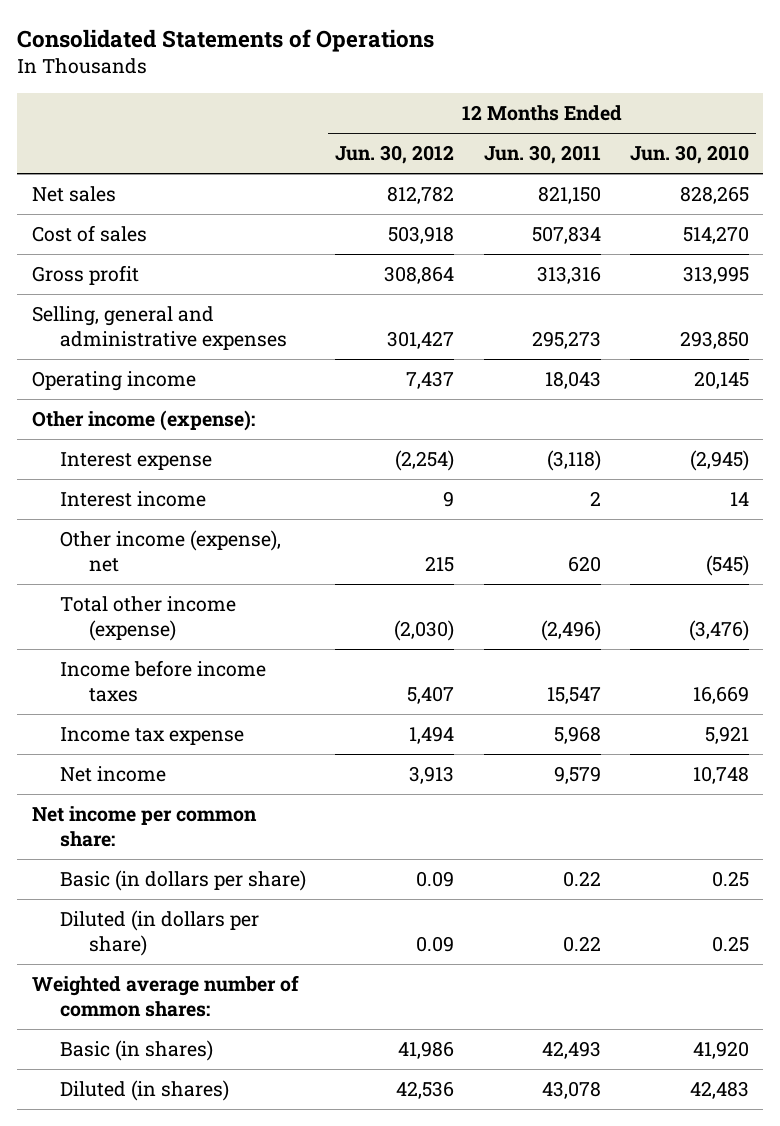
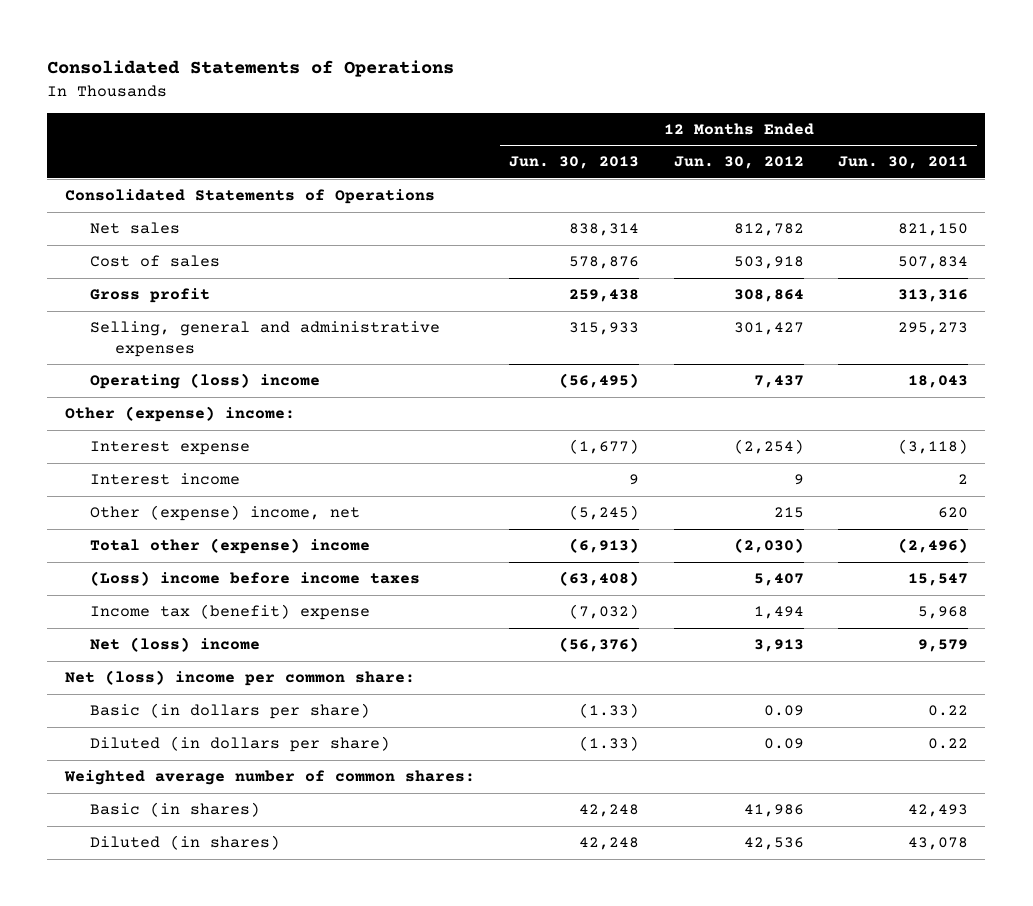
- | 12 Months Ended Jun. 30, 2012 | 12 Months Ended Jun. 30, 2011 | 12 Months Ended Jun. 30, 2010
+ | 12 Months Ended Jun. 30, 2013 | 12 Months Ended Jun. 30, 2012 | 12 Months Ended Jun. 30, 2011
+ Consolidated Statements of Operations
- Operating income | 7,437 | 18,043 | 20,145
- Other income (expense):
+ Operating (loss) income | (56,495) | 7,437 | 18,043
+ Other (expense) income:
- Other income (expense), net | 215 | 620 | (545)
- Total other income (expense) | (2,030) | (2,496) | (3,476)
- Income before income taxes | 5,407 | 15,547 | 16,669
- Income tax expense | 1,494 | 5,968 | 5,921
- Net income | 3,913 | 9,579 | 10,748
- Net income per common share:
+ Other (expense) income, net | (5,245) | 215 | 620
+ Total other (expense) income | (6,913) | (2,030) | (2,496)
+ (Loss) income before income taxes | (63,408) | 5,407 | 15,547
+ Income tax (benefit) expense | (7,032) | 1,494 | 5,968
+ Net (loss) income | (56,376) | 3,913 | 9,579
+ Net (loss) income per common share:

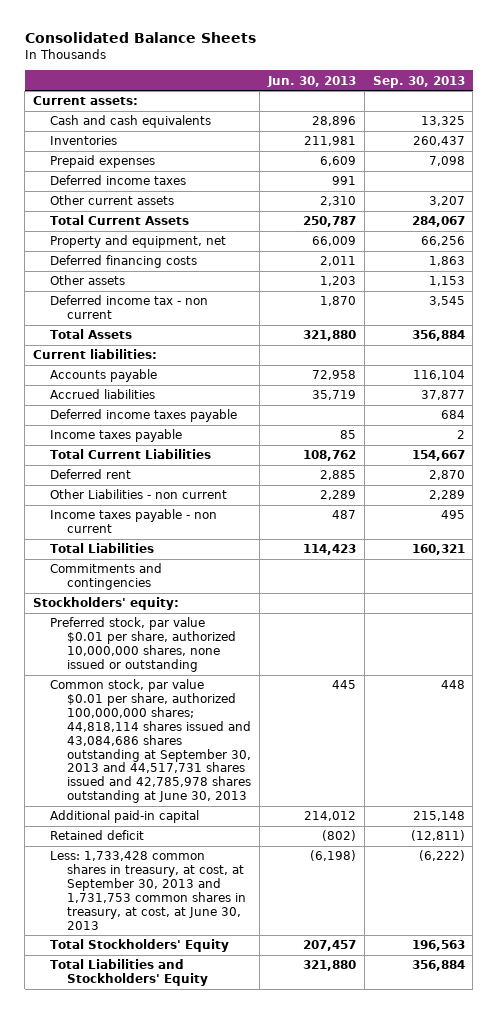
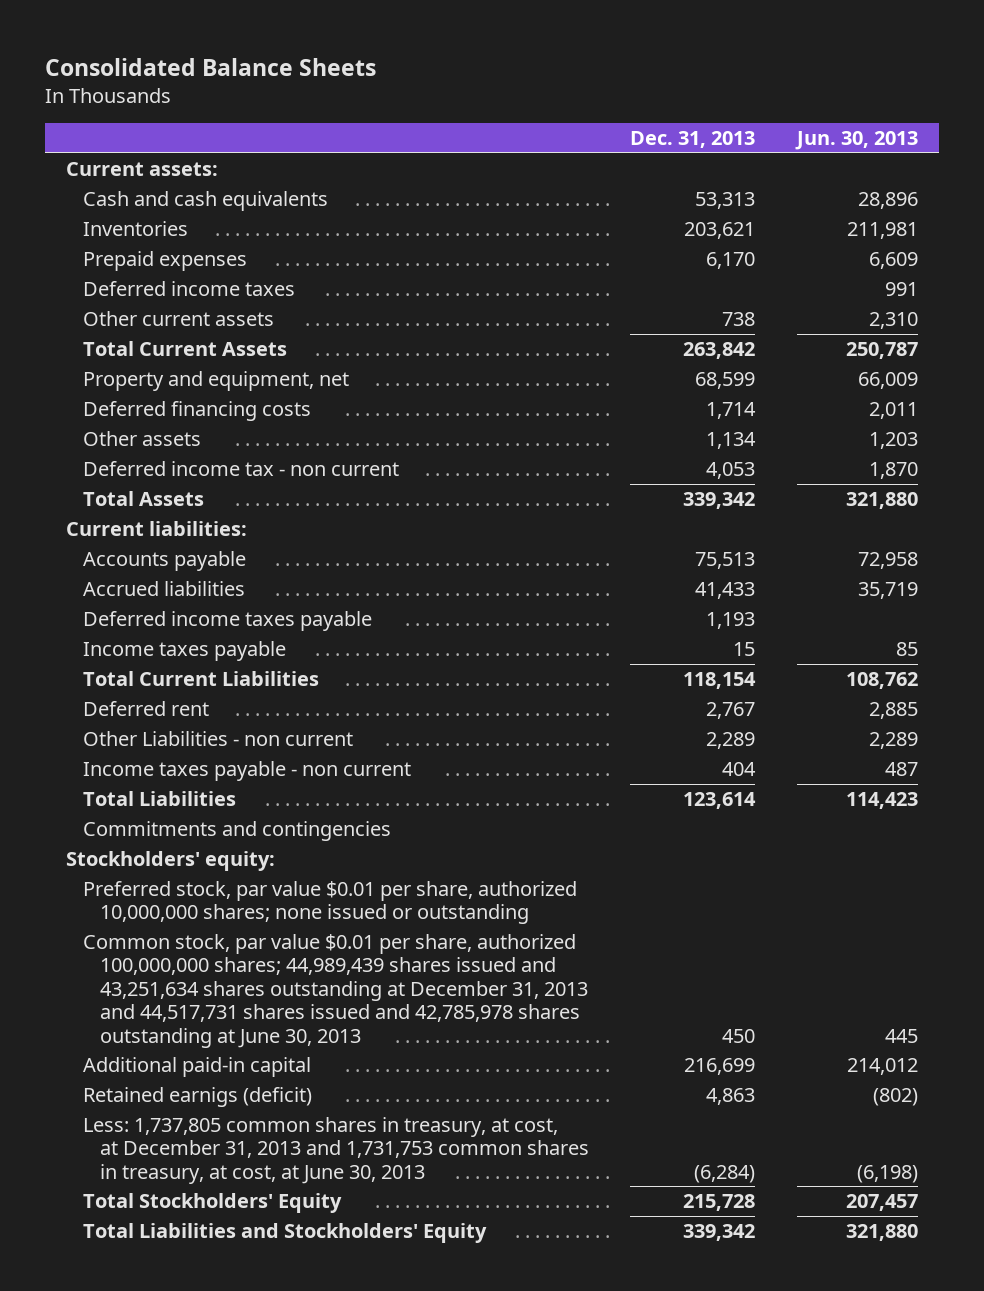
- | Jun. 30, 2013 | Sep. 30, 2013
+ | Dec. 31, 2013 | Jun. 30, 2013
- Preferred stock, par value $0.01 per share, authorized 10,000,000 shares, none issued or outstanding
- Common stock, par value $0.01 per share, authorized 100,000,000 shares; 44,818,114 shares issued and 43,084,686 shares outstanding at September 30, 2013 and 44,517,731 shares issued and 42,785,978 shares outstanding at June 30, 2013 | 445 | 448
+ Preferred stock, par value $0.01 per share, authorized 10,000,000 shares; none issued or outstanding
+ Common stock, par value $0.01 per share, authorized 100,000,000 shares; 44,989,439 shares issued and 43,251,634 shares outstanding at December 31, 2013 and 44,517,731 shares issued and 42,785,978 shares outstanding at June 30, 2013 | 450 | 445
- Retained deficit | (802) | (12,811)
- Less: 1,733,428 common shares in treasury, at cost, at September 30, 2013 and 1,731,753 common shares in treasury, at cost, at June 30, 2013 | (6,198) | (6,222)
+ Retained earnigs (deficit) | 4,863 | (802)
+ Less: 1,737,805 common shares in treasury, at cost, at December 31, 2013 and 1,731,753 common shares in treasury, at cost, at June 30, 2013 | (6,284) | (6,198)

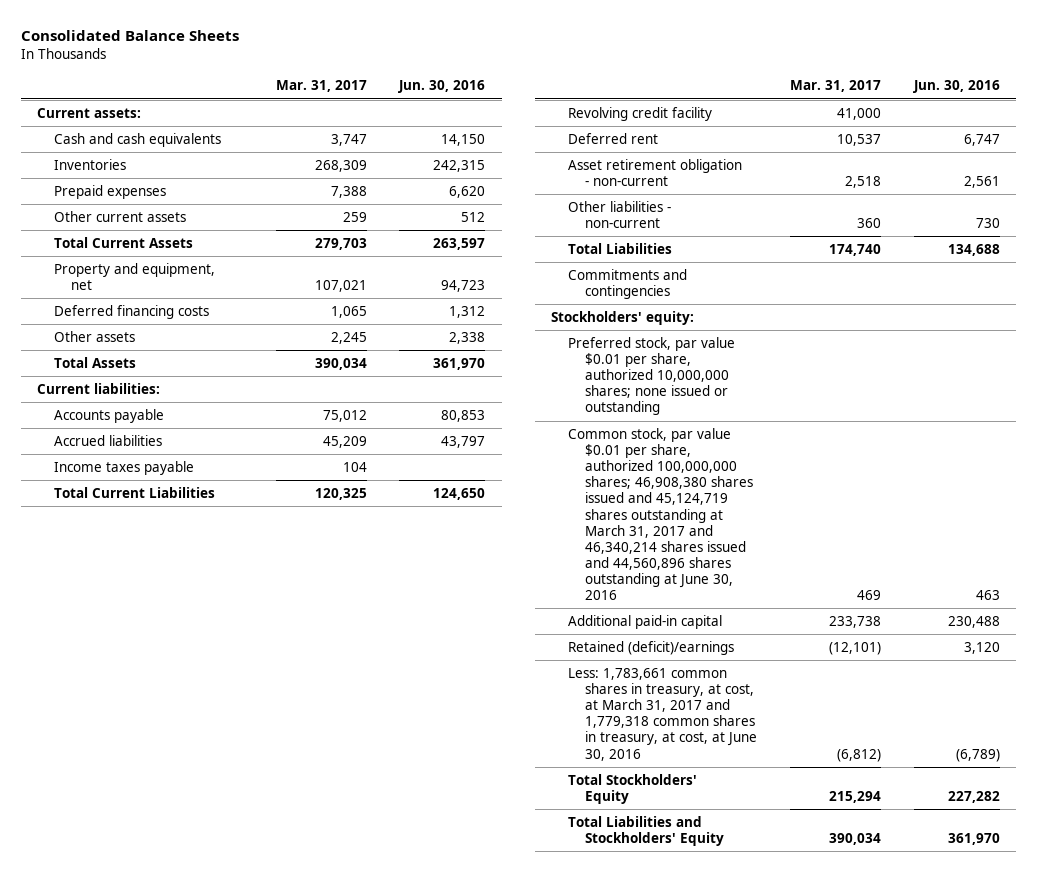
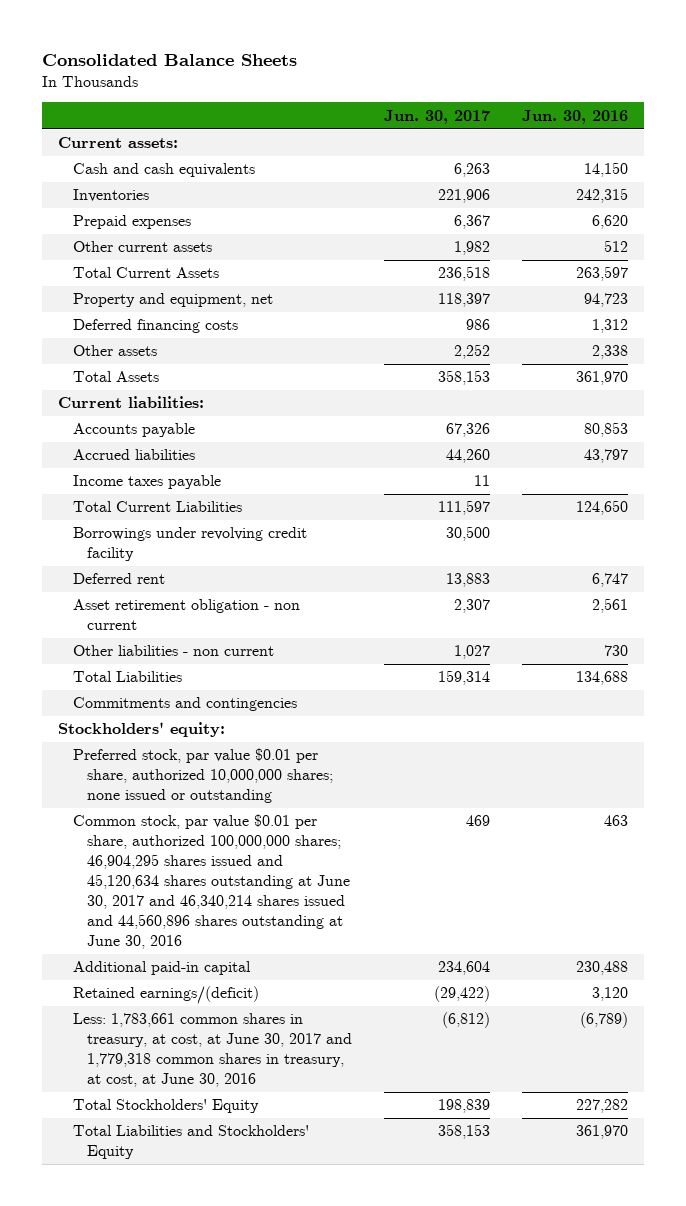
- | Mar. 31, 2017 | Jun. 30, 2016
+ | Jun. 30, 2017 | Jun. 30, 2016
- Revolving credit facility | 41,000 |
+ Borrowings under revolving credit facility | 30,500 |
- Asset retirement obligation - non-current | 2,518 | 2,561
- Other liabilities - non-current | 360 | 730
+ Asset retirement obligation - non current | 2,307 | 2,561
+ Other liabilities - non current | 1,027 | 730
- Common stock, par value $0.01 per share, authorized 100,000,000 shares; 46,908,380 shares issued and 45,124,719 shares outstanding at March 31, 2017 and 46,340,214 shares issued and 44,560,896 shares outstanding at June 30, 2016 | 469 | 463
+ Common stock, par value $0.01 per share, authorized 100,000,000 shares; 46,904,295 shares issued and 45,120,634 shares outstanding at June 30, 2017 and 46,340,214 shares issued and 44,560,896 shares outstanding at June 30, 2016 | 469 | 463
- Retained (deficit)/earnings | (12,101) | 3,120
- Less: 1,783,661 common shares in treasury, at cost, at March 31, 2017 and 1,779,318 common shares in treasury, at cost, at June 30, 2016 | (6,812) | (6,789)
+ Retained earnings/(deficit) | (29,422) | 3,120
+ Less: 1,783,661 common shares in treasury, at cost, at June 30, 2017 and 1,779,318 common shares in treasury, at cost, at June 30, 2016 | (6,812) | (6,789)

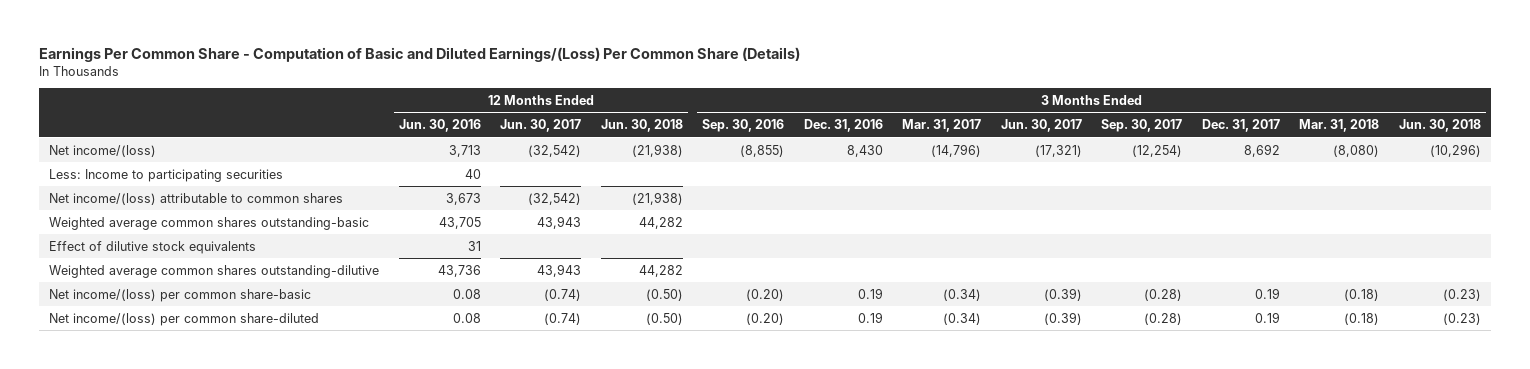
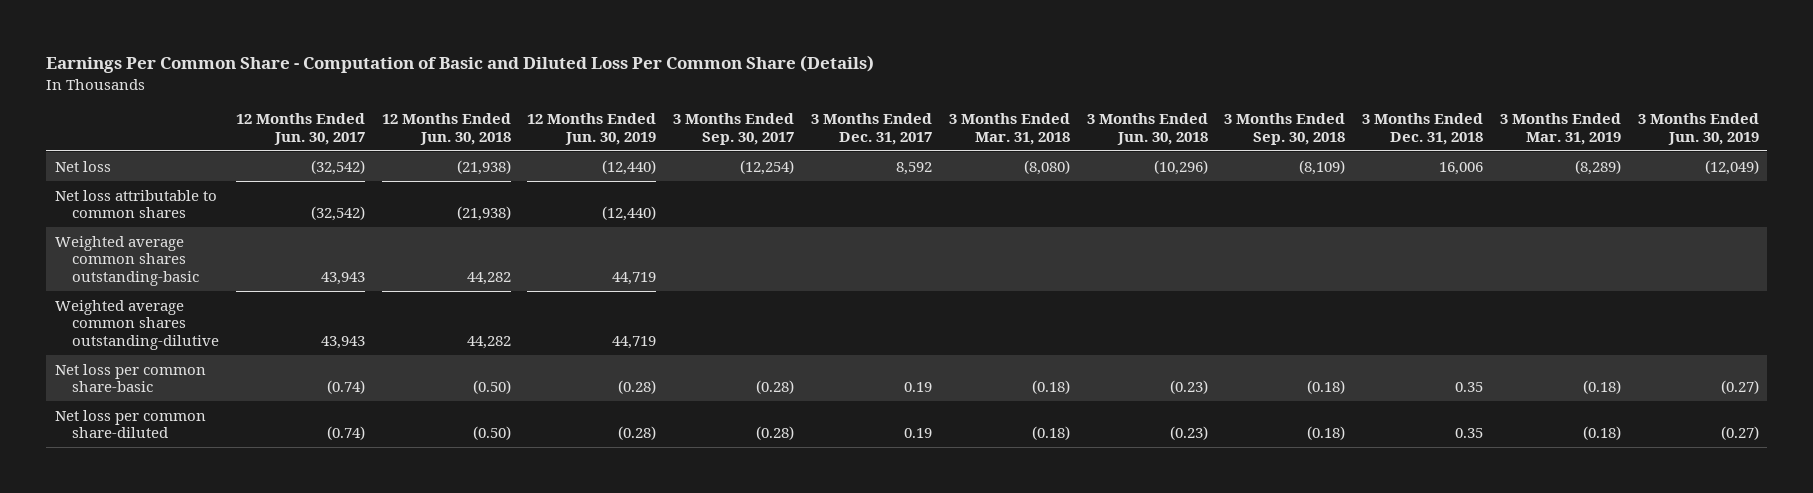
- Earnings Per Common Share - Computation of Basic and Diluted Earnings/(Loss) Per Common Share (Details)
+ Earnings Per Common Share - Computation of Basic and Diluted Loss Per Common Share (Details)
- | 12 Months Ended Jun. 30, 2016 | 12 Months Ended Jun. 30, 2017 | 12 Months Ended Jun. 30, 2018 | 3 Months Ended Sep. 30, 2016 | 3 Months Ended Dec. 31, 2016 | 3 Months Ended Mar. 31, 2017 | 3 Months Ended Jun. 30, 2017 | 3 Months Ended Sep. 30, 2017 | 3 Months Ended Dec. 31, 2017 | 3 Months Ended Mar. 31, 2018 | 3 Months Ended Jun. 30, 2018
+ | 12 Months Ended Jun. 30, 2017 | 12 Months Ended Jun. 30, 2018 | 12 Months Ended Jun. 30, 2019 | 3 Months Ended Sep. 30, 2017 | 3 Months Ended Dec. 31, 2017 | 3 Months Ended Mar. 31, 2018 | 3 Months Ended Jun. 30, 2018 | 3 Months Ended Sep. 30, 2018 | 3 Months Ended Dec. 31, 2018 | 3 Months Ended Mar. 31, 2019 | 3 Months Ended Jun. 30, 2019
- Net income/(loss) | 3,713 | (32,542) | (21,938) | (8,855) | 8,430 | (14,796) | (17,321) | (12,254) | 8,692 | (8,080) | (10,296)
- Less: Income to participating securities | 40 | | | | | | | | | |
- Net income/(loss) attributable to common shares | 3,673 | (32,542) | (21,938) | | | | | | | |
+ Net loss | (32,542) | (21,938) | (12,440) | (12,254) | 8,592 | (8,080) | (10,296) | (8,109) | 16,006 | (8,289) | (12,049)
+ Net loss attributable to common shares | (32,542) | (21,938) | (12,440) | | | | | | | |
- Effect of dilutive stock equivalents | 31 | | | | | | | | | |
- Net income/(loss) per common share-basic | 0.08 | (0.74) | (0.50) | (0.20) | 0.19 | (0.34) | (0.39) | (0.28) | 0.19 | (0.18) | (0.23)
- Net income/(loss) per common share-diluted | 0.08 | (0.74) | (0.50) | (0.20) | 0.19 | (0.34) | (0.39) | (0.28) | 0.19 | (0.18) | (0.23)
+ Net loss per common share-basic | (0.74) | (0.50) | (0.28) | (0.28) | 0.19 | (0.18) | (0.23) | (0.18) | 0.35 | (0.18) | (0.27)
+ Net loss per common share-diluted | (0.74) | (0.50) | (0.28) | (0.28) | 0.19 | (0.18) | (0.23) | (0.18) | 0.35 | (0.18) | (0.27)

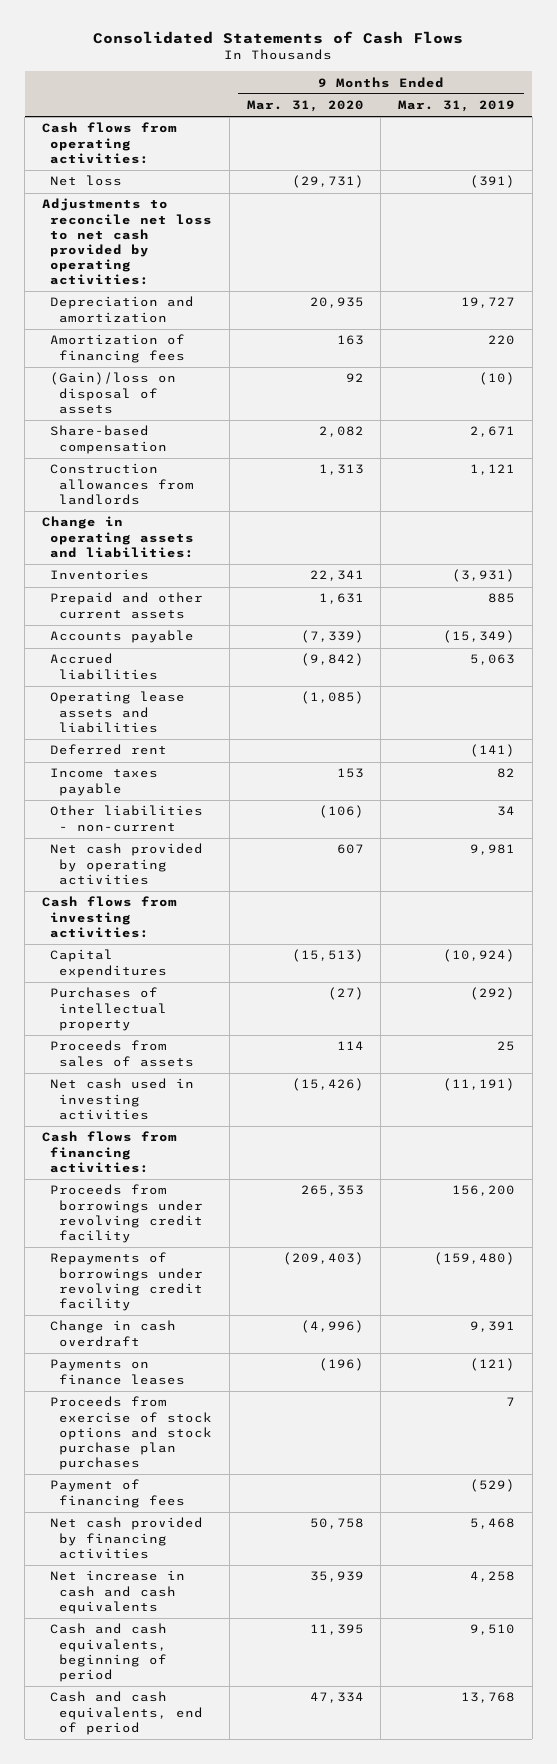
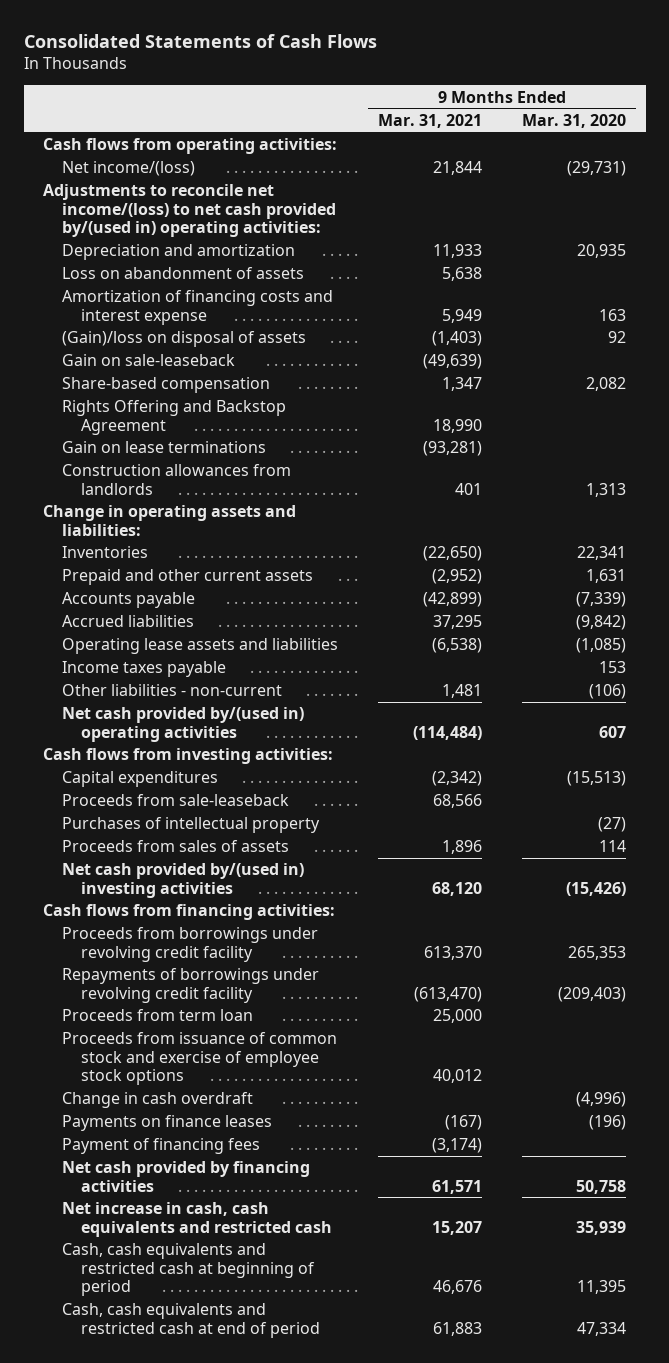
- | 9 Months Ended Mar. 31, 2020 | 9 Months Ended Mar. 31, 2019
+ | 9 Months Ended Mar. 31, 2021 | 9 Months Ended Mar. 31, 2020
- Net loss | (29,731) | (391)
- Adjustments to reconcile net loss to net cash provided by operating activities:
+ Net income/(loss) | 21,844 | (29,731)
+ Adjustments to reconcile net income/(loss) to net cash provided by/(used in) operating activities:
- Amortization of financing fees | 163 | 220
+ Loss on abandonment of assets | 5,638 |
+ Amortization of financing costs and interest expense | 5,949 | 163
+ Gain on sale-leaseback | (49,639) |
+ Rights Offering and Backstop Agreement | 18,990 |
+ Gain on lease terminations | (93,281) |
- Deferred rent | | (141)
- Net cash provided by operating activities | 607 | 9,981
+ Net cash provided by/(used in) operating activities | (114,484) | 607
+ Proceeds from sale-leaseback | 68,566 |
- Net cash used in investing activities | (15,426) | (11,191)
+ Net cash provided by/(used in) investing activities | 68,120 | (15,426)
+ Proceeds from term loan | 25,000 |
+ Proceeds from issuance of common stock and exercise of employee stock options | 40,012 |
- Proceeds from exercise of stock options and stock purchase plan purchases | | 7
- Net increase in cash and cash equivalents | 35,939 | 4,258
- Cash and cash equivalents, beginning of period | 11,395 | 9,510
- Cash and cash equivalents, end of period | 47,334 | 13,768
+ Net increase in cash, cash equivalents and restricted cash | 15,207 | 35,939
+ Cash, cash equivalents and restricted cash at beginning of period | 46,676 | 11,395
+ Cash, cash equivalents and restricted cash at end of period | 61,883 | 47,334

